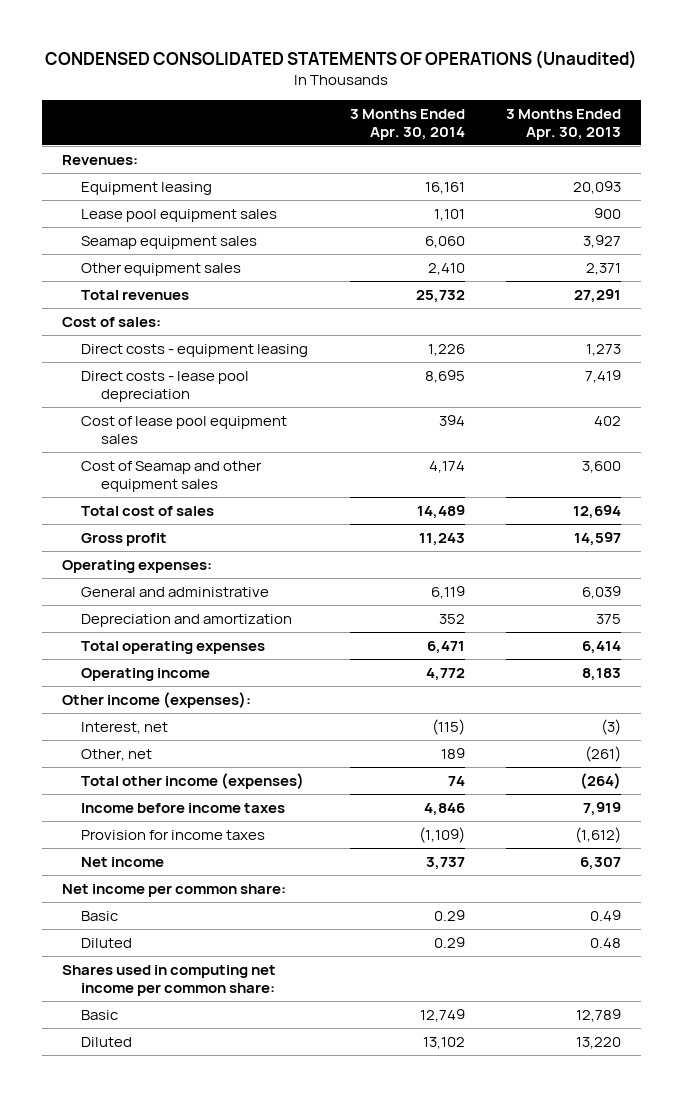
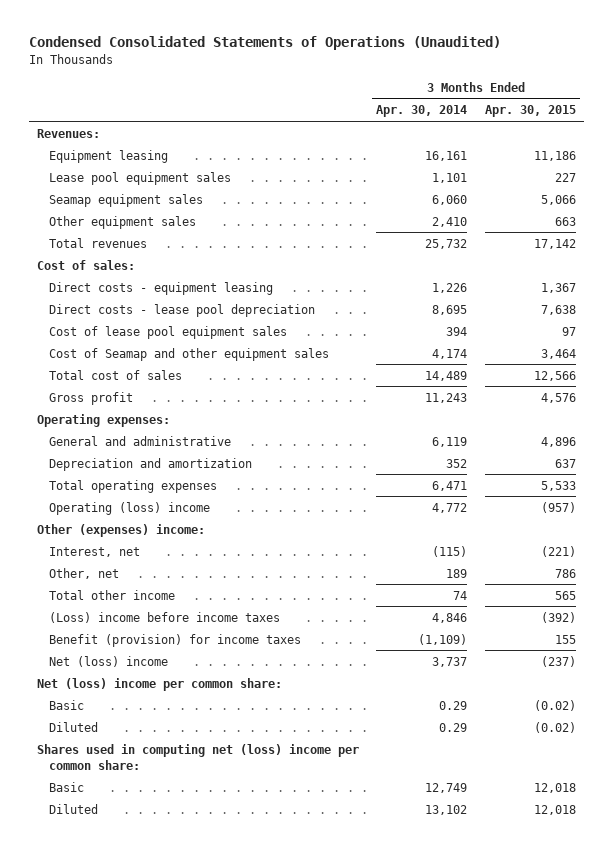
- CONDENSED CONSOLIDATED STATEMENTS OF OPERATIONS (Unaudited)
+ Condensed Consolidated Statements of Operations (Unaudited)
- | 3 Months Ended Apr. 30, 2014 | 3 Months Ended Apr. 30, 2013
+ | 3 Months Ended Apr. 30, 2014 | 3 Months Ended Apr. 30, 2015
- Operating income | 4,772 | 8,183
- Other income (expenses):
+ Operating (loss) income | 4,772 | (957)
+ Other (expenses) income:
- Total other income (expenses) | 74 | (264)
- Income before income taxes | 4,846 | 7,919
- Provision for income taxes | (1,109) | (1,612)
- Net income | 3,737 | 6,307
- Net income per common share:
+ Total other income | 74 | 565
+ (Loss) income before income taxes | 4,846 | (392)
+ Benefit (provision) for income taxes | (1,109) | 155
+ Net (loss) income | 3,737 | (237)
+ Net (loss) income per common share:
- Shares used in computing net income per common share:
+ Shares used in computing net (loss) income per common share:

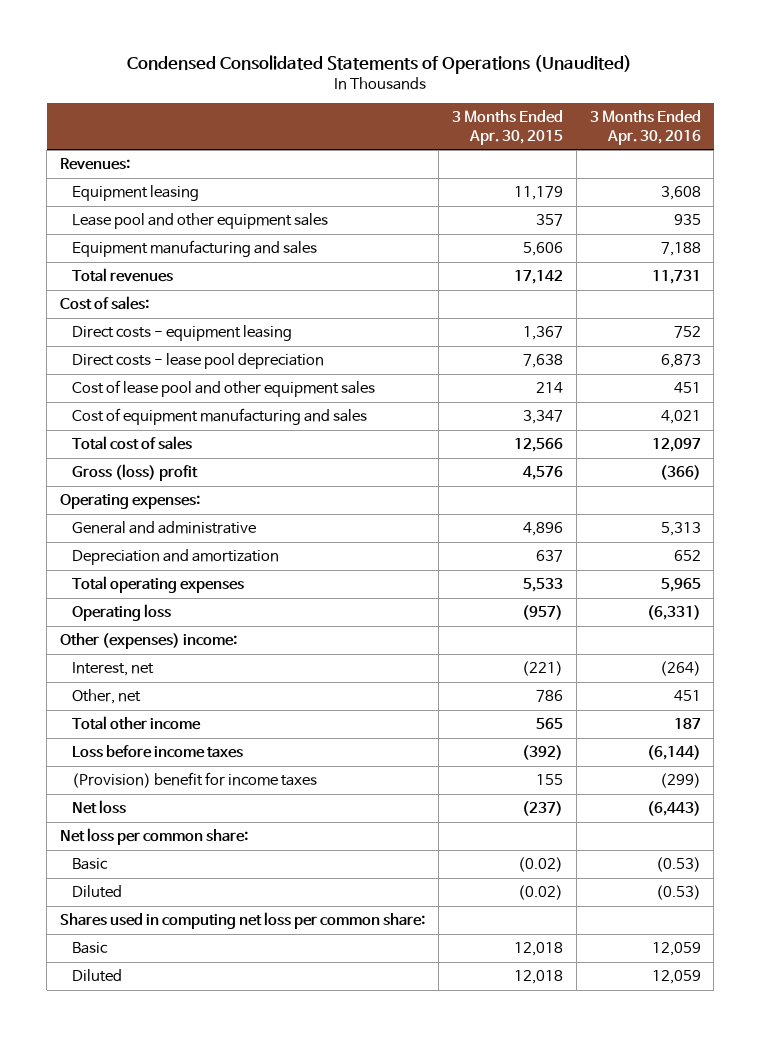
- | 3 Months Ended Apr. 30, 2014 | 3 Months Ended Apr. 30, 2015
+ | 3 Months Ended Apr. 30, 2015 | 3 Months Ended Apr. 30, 2016
- Equipment leasing | 16,161 | 11,186
- Lease pool equipment sales | 1,101 | 227
- Seamap equipment sales | 6,060 | 5,066
- Other equipment sales | 2,410 | 663
+ Equipment leasing | 11,179 | 3,608
+ Lease pool and other equipment sales | 357 | 935
+ Equipment manufacturing and sales | 5,606 | 7,188
- Cost of lease pool equipment sales | 394 | 97
- Cost of Seamap and other equipment sales | 4,174 | 3,464
+ Cost of lease pool and other equipment sales | 214 | 451
+ Cost of equipment manufacturing and sales | 3,347 | 4,021
- Gross profit | 11,243 | 4,576
+ Gross (loss) profit | 4,576 | (366)
- Operating (loss) income | 4,772 | (957)
+ Operating loss | (957) | (6,331)
- (Loss) income before income taxes | 4,846 | (392)
- Benefit (provision) for income taxes | (1,109) | 155
- Net (loss) income | 3,737 | (237)
- Net (loss) income per common share:
+ Loss before income taxes | (392) | (6,144)
+ (Provision) benefit for income taxes | 155 | (299)
+ Net loss | (237) | (6,443)
+ Net loss per common share:
- Shares used in computing net (loss) income per common share:
+ Shares used in computing net loss per common share:

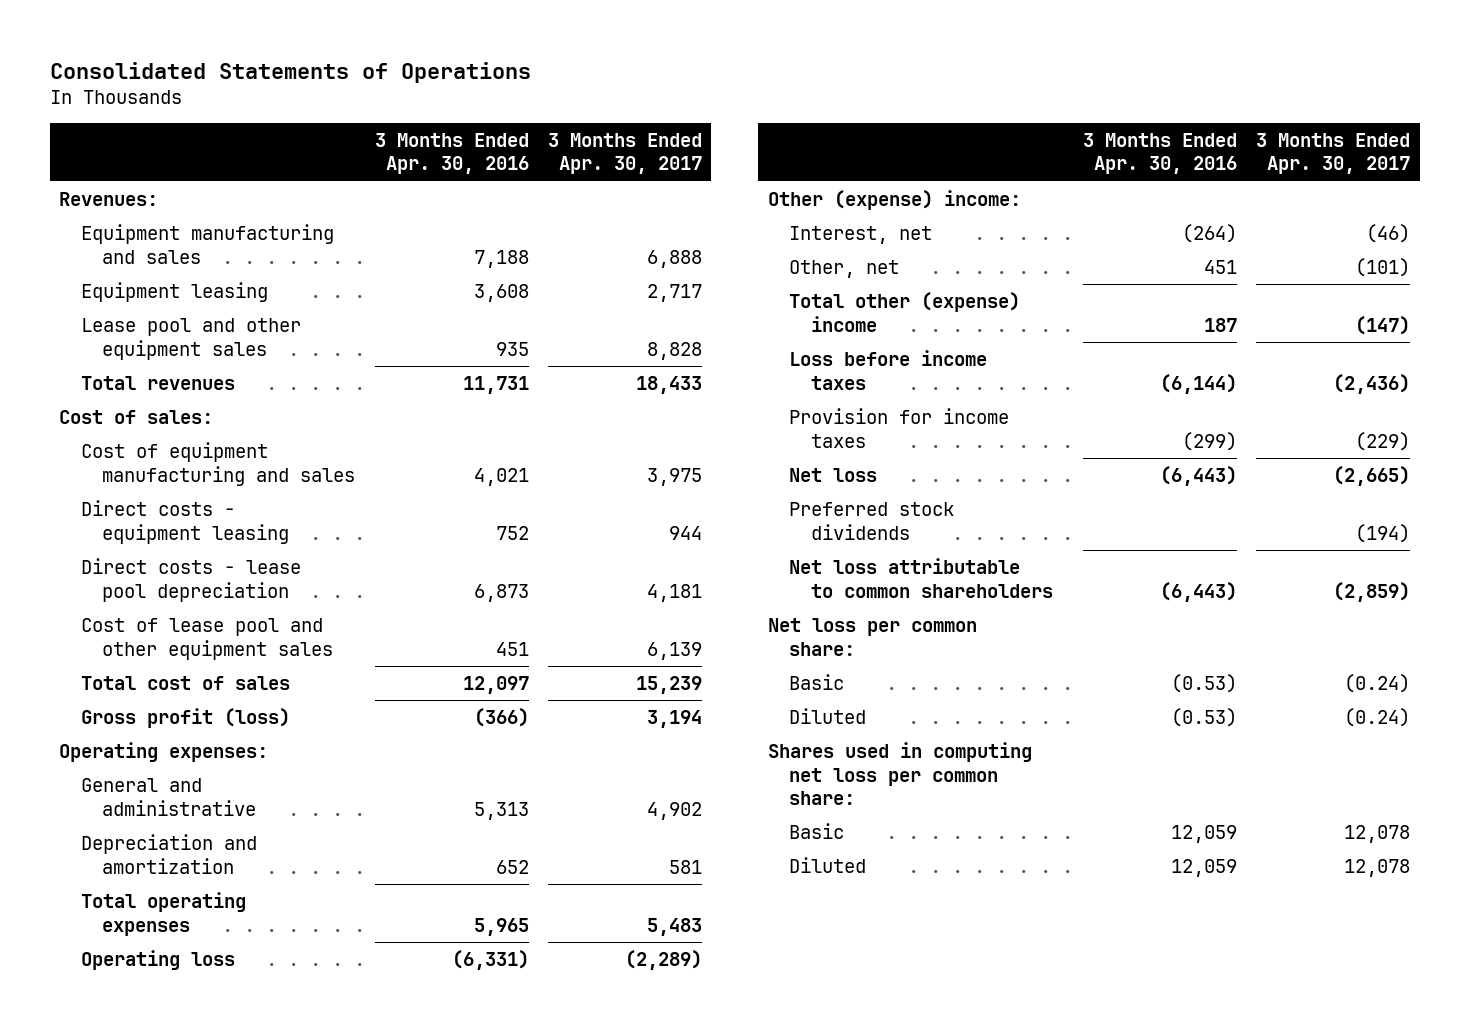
- Condensed Consolidated Statements of Operations (Unaudited)
+ Consolidated Statements of Operations
- | 3 Months Ended Apr. 30, 2015 | 3 Months Ended Apr. 30, 2016
+ | 3 Months Ended Apr. 30, 2016 | 3 Months Ended Apr. 30, 2017
moved up: Equipment manufacturing and sales | 7,188 | 6,888
moved up: Cost of equipment manufacturing and sales | 4,021 | 3,975
- Gross (loss) profit | 4,576 | (366)
+ Gross profit (loss) | (366) | 3,194
- Other (expenses) income:
+ Other (expense) income:
- Total other income | 565 | 187
+ Total other (expense) income | 187 | (147)
- (Provision) benefit for income taxes | 155 | (299)
+ Provision for income taxes | (299) | (229)
+ Preferred stock dividends | | (194)
+ Net loss attributable to common shareholders | (6,443) | (2,859)

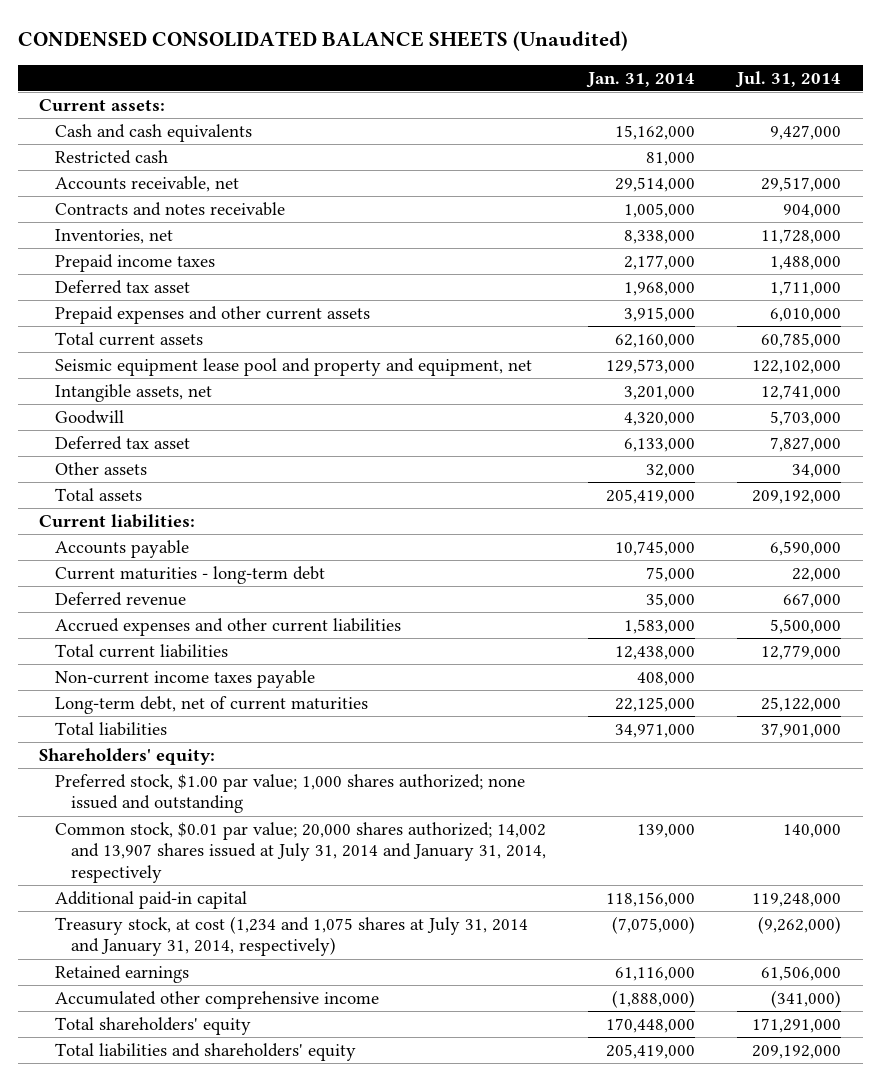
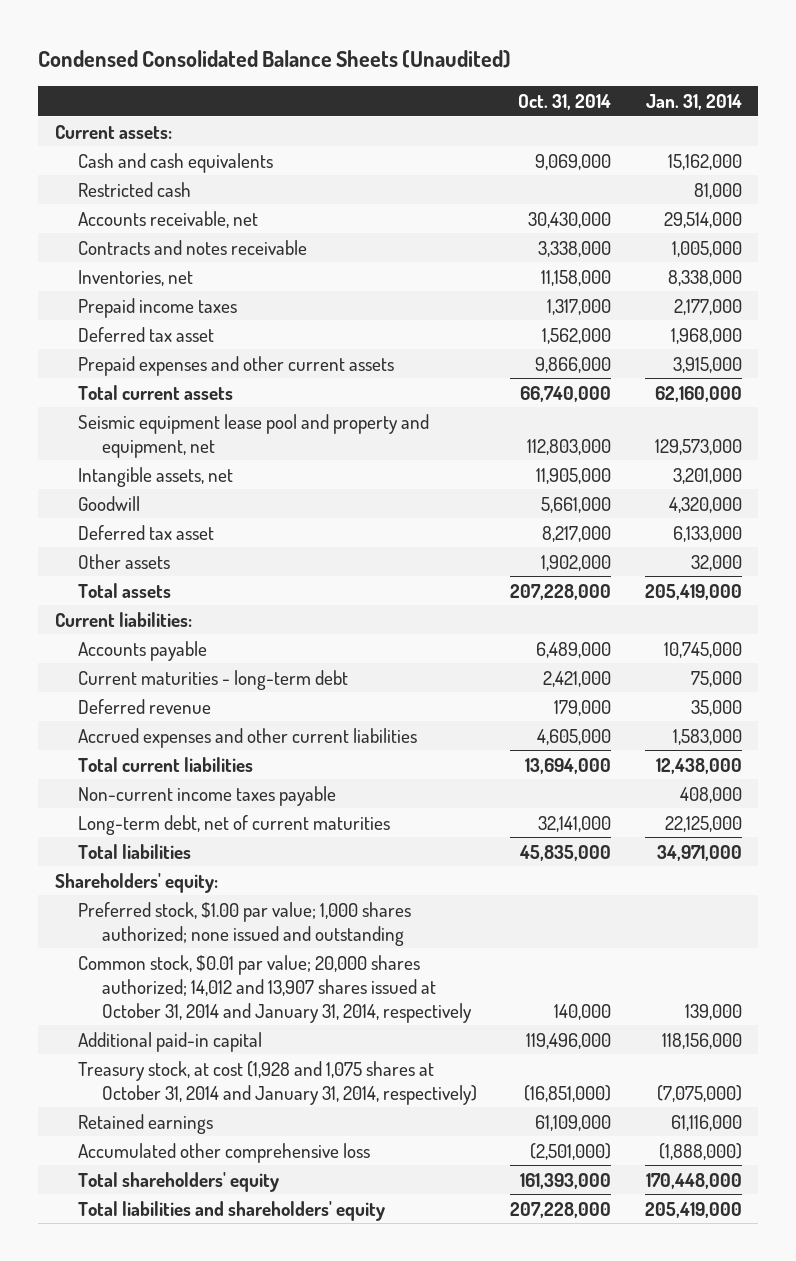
- CONDENSED CONSOLIDATED BALANCE SHEETS (Unaudited)
+ Condensed Consolidated Balance Sheets (Unaudited)
- | Jan. 31, 2014 | Jul. 31, 2014
+ | Oct. 31, 2014 | Jan. 31, 2014
- Common stock, $0.01 par value; 20,000 shares authorized; 14,002 and 13,907 shares issued at July 31, 2014 and January 31, 2014, respectively | 139,000 | 140,000
+ Common stock, $0.01 par value; 20,000 shares authorized; 14,012 and 13,907 shares issued at October 31, 2014 and January 31, 2014, respectively | 140,000 | 139,000
- Treasury stock, at cost (1,234 and 1,075 shares at July 31, 2014 and January 31, 2014, respectively) | (7,075,000) | (9,262,000)
+ Treasury stock, at cost (1,928 and 1,075 shares at October 31, 2014 and January 31, 2014, respectively) | (16,851,000) | (7,075,000)
- Accumulated other comprehensive income | (1,888,000) | (341,000)
+ Accumulated other comprehensive loss | (2,501,000) | (1,888,000)

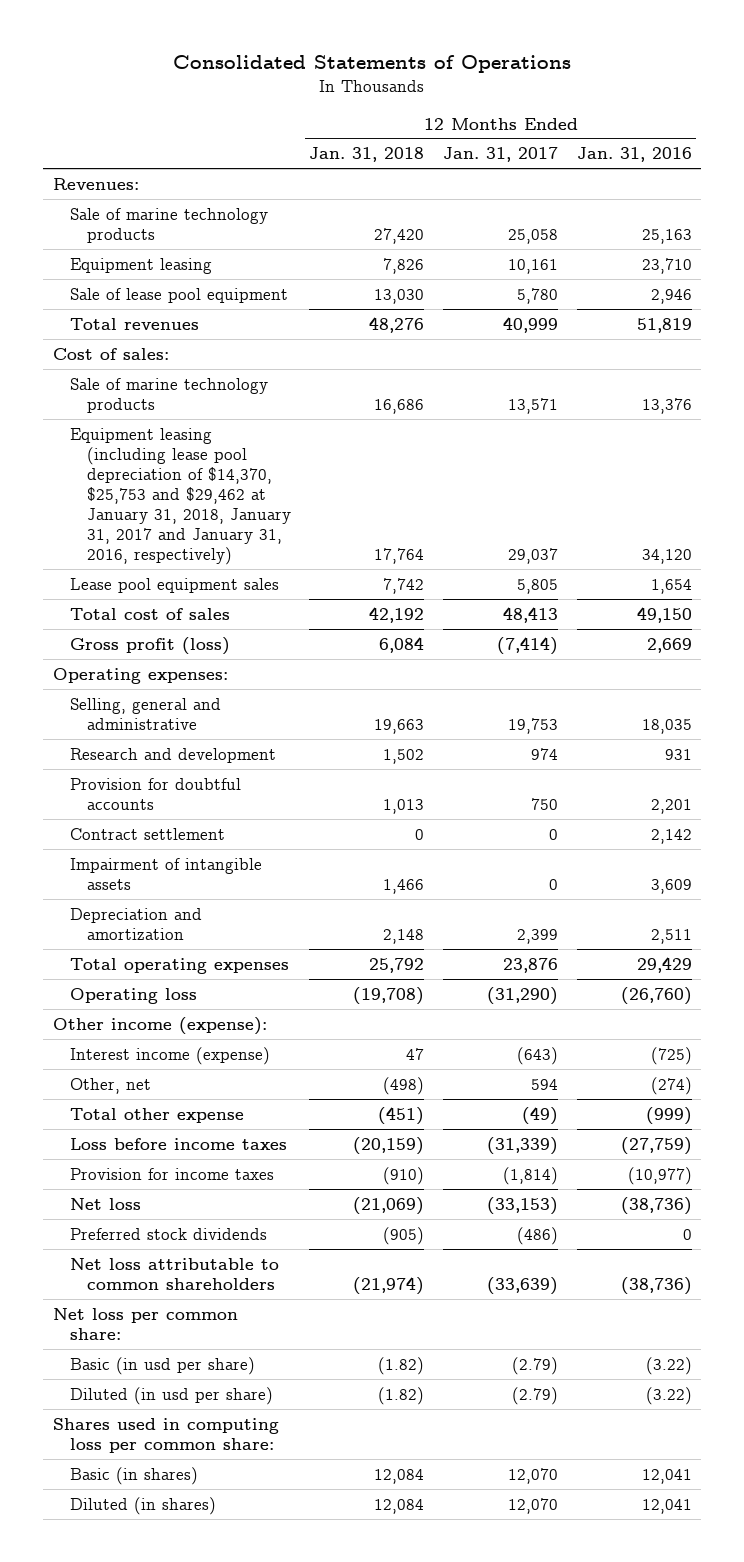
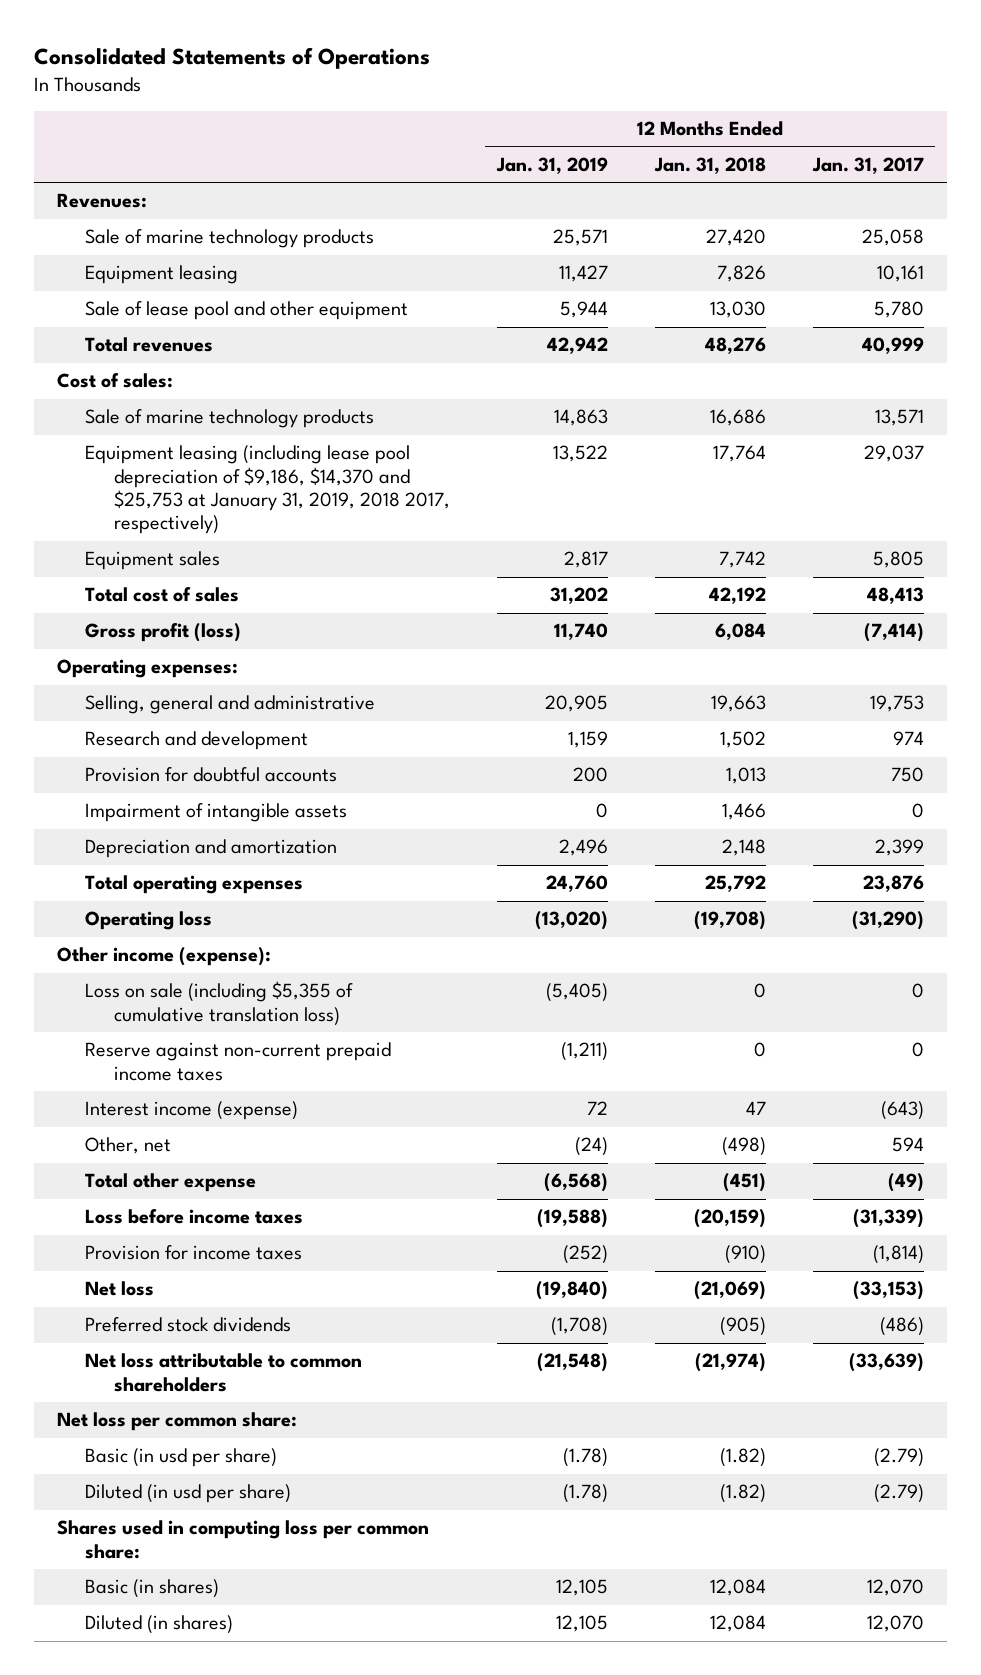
- | 12 Months Ended Jan. 31, 2018 | 12 Months Ended Jan. 31, 2017 | 12 Months Ended Jan. 31, 2016
+ | 12 Months Ended Jan. 31, 2019 | 12 Months Ended Jan. 31, 2018 | 12 Months Ended Jan. 31, 2017
- Sale of lease pool equipment | 13,030 | 5,780 | 2,946
+ Sale of lease pool and other equipment | 5,944 | 13,030 | 5,780
- Equipment leasing (including lease pool depreciation of $14,370, $25,753 and $29,462 at January 31, 2018, January 31, 2017 and January 31, 2016, respectively) | 17,764 | 29,037 | 34,120
- Lease pool equipment sales | 7,742 | 5,805 | 1,654
+ Equipment leasing (including lease pool depreciation of $9,186, $14,370 and $25,753 at January 31, 2019, 2018 2017, respectively) | 13,522 | 17,764 | 29,037
+ Equipment sales | 2,817 | 7,742 | 5,805
- Contract settlement | 0 | 0 | 2,142
+ Loss on sale (including $5,355 of cumulative translation loss) | (5,405) | 0 | 0
+ Reserve against non-current prepaid income taxes | (1,211) | 0 | 0

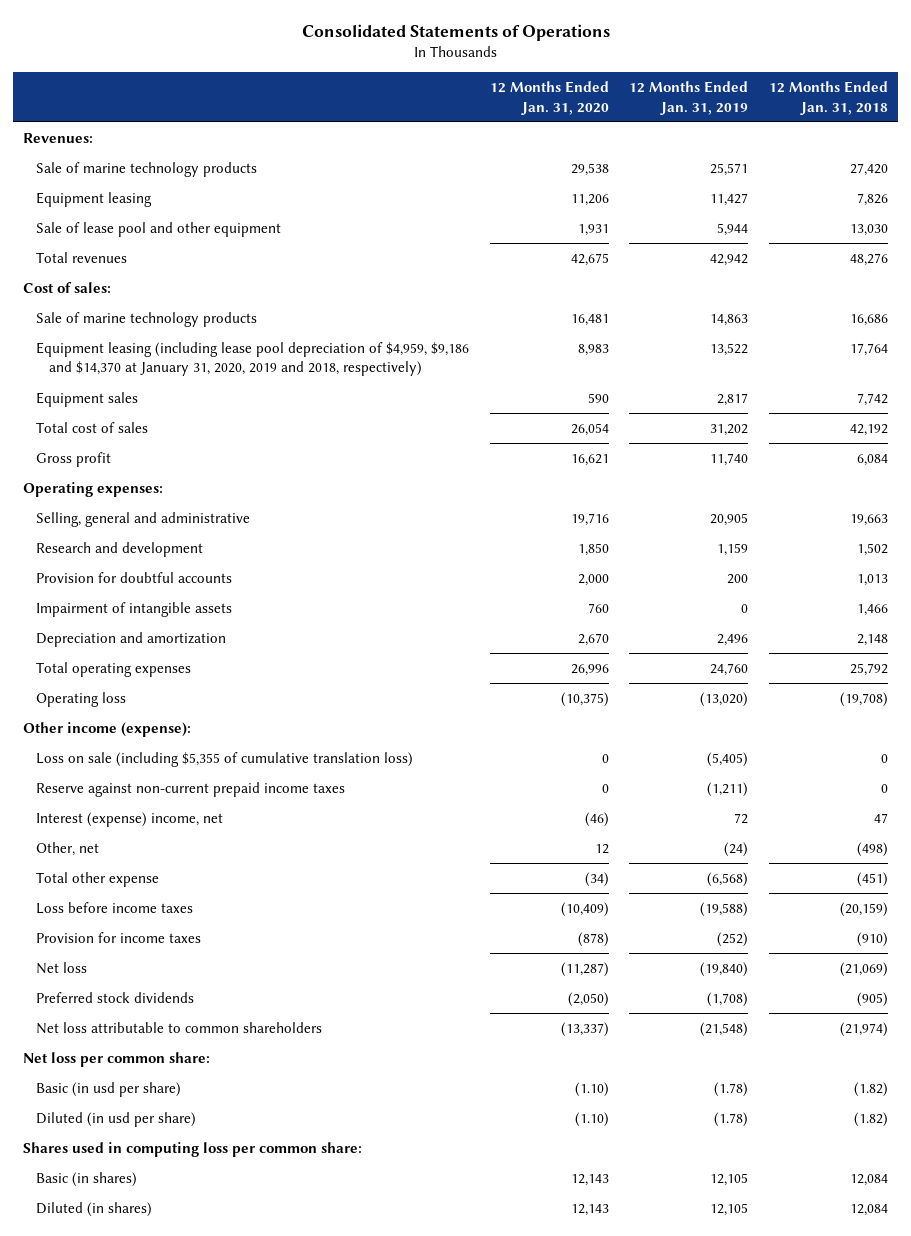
- | 12 Months Ended Jan. 31, 2019 | 12 Months Ended Jan. 31, 2018 | 12 Months Ended Jan. 31, 2017
+ | 12 Months Ended Jan. 31, 2020 | 12 Months Ended Jan. 31, 2019 | 12 Months Ended Jan. 31, 2018
- Equipment leasing (including lease pool depreciation of $9,186, $14,370 and $25,753 at January 31, 2019, 2018 2017, respectively) | 13,522 | 17,764 | 29,037
+ Equipment leasing (including lease pool depreciation of $4,959, $9,186 and $14,370 at January 31, 2020, 2019 and 2018, respectively) | 8,983 | 13,522 | 17,764
- Gross profit (loss) | 11,740 | 6,084 | (7,414)
+ Gross profit | 16,621 | 11,740 | 6,084
- Interest income (expense) | 72 | 47 | (643)
+ Interest (expense) income, net | (46) | 72 | 47

